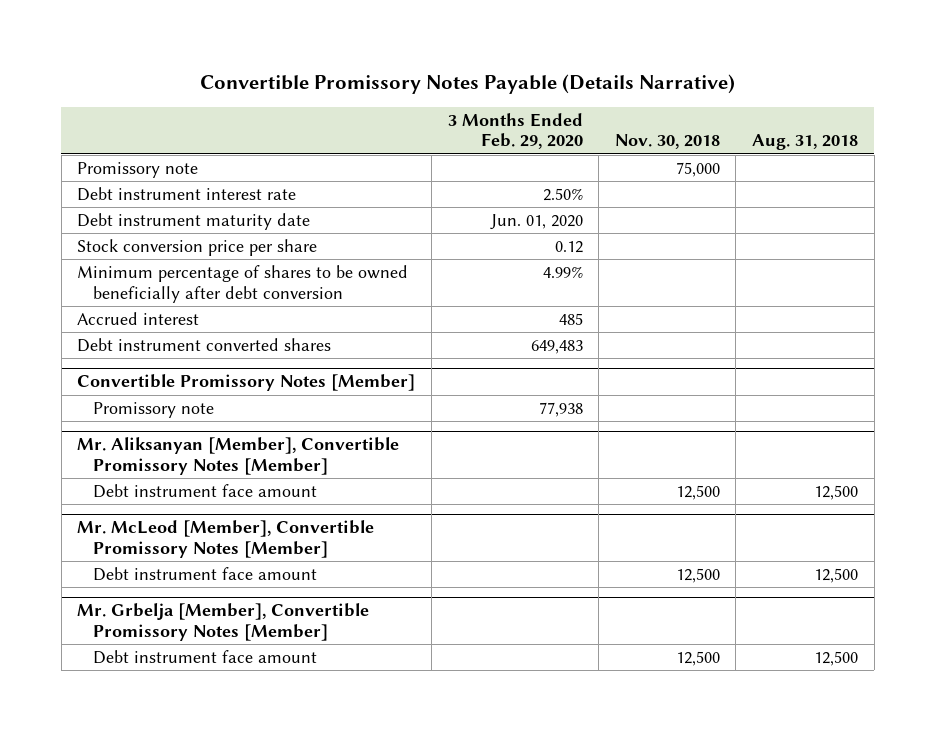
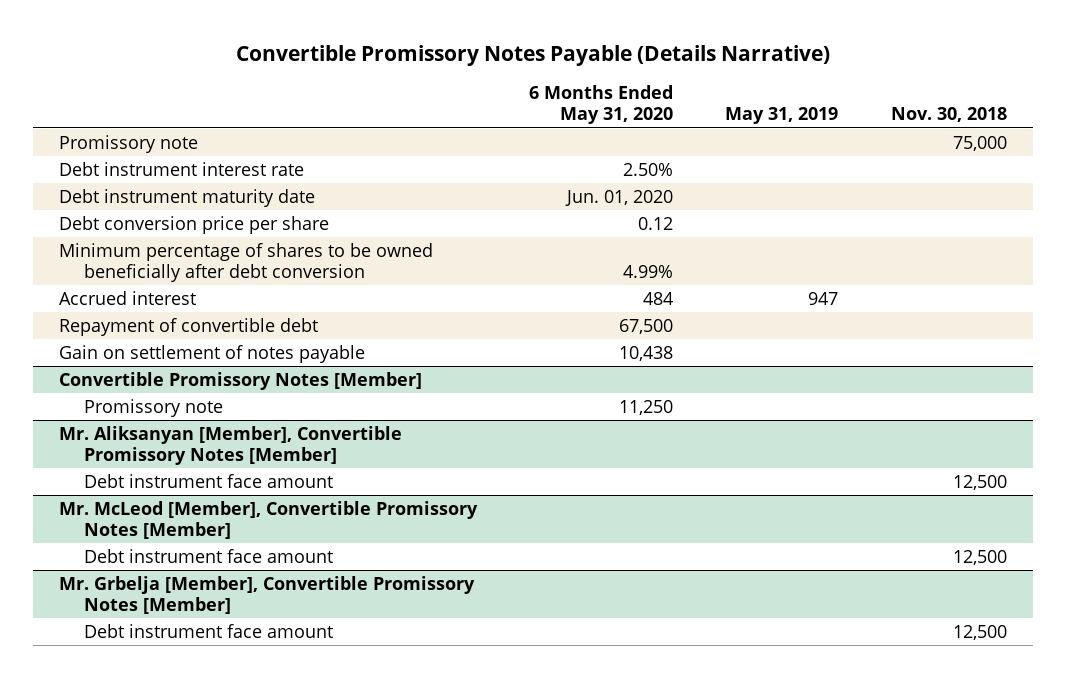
- | 3 Months Ended Feb. 29, 2020 | Nov. 30, 2018 | Aug. 31, 2018
+ | 6 Months Ended May 31, 2020 | May 31, 2019 | Nov. 30, 2018
- Stock conversion price per share | 0.12 | |
+ Debt conversion price per share | 0.12 | |
- Debt instrument converted shares | 649,483 | |
+ Repayment of convertible debt | 67,500 | |
+ Gain on settlement of notes payable | 10,438 | |

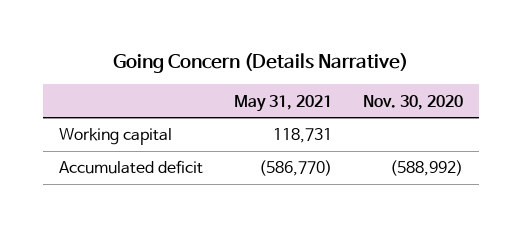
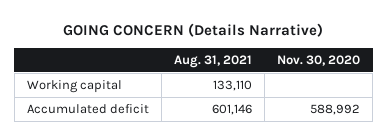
- Going Concern (Details Narrative)
+ GOING CONCERN (Details Narrative)
- | May 31, 2021 | Nov. 30, 2020
+ | Aug. 31, 2021 | Nov. 30, 2020
- Accumulated deficit | (586,770) | (588,992)
+ Accumulated deficit | 601,146 | 588,992

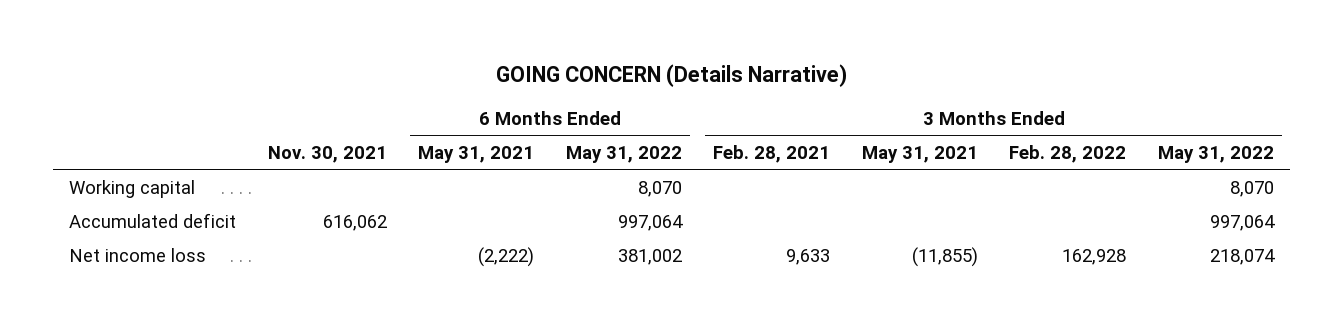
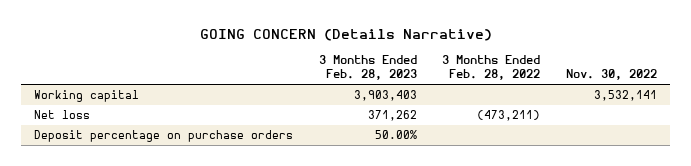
- | Nov. 30, 2021 | 6 Months Ended May 31, 2021 | 6 Months Ended May 31, 2022 | 3 Months Ended Feb. 28, 2021 | 3 Months Ended May 31, 2021 | 3 Months Ended Feb. 28, 2022 | 3 Months Ended May 31, 2022
+ | 3 Months Ended Feb. 28, 2023 | 3 Months Ended Feb. 28, 2022 | Nov. 30, 2022
- Accumulated deficit | 616,062 | | 997,064 | | | | 997,064
- Net income loss | | (2,222) | 381,002 | 9,633 | (11,855) | 162,928 | 218,074
+ Net loss | 371,262 | (473,211) |
+ Deposit percentage on purchase orders | 50.00% | |

